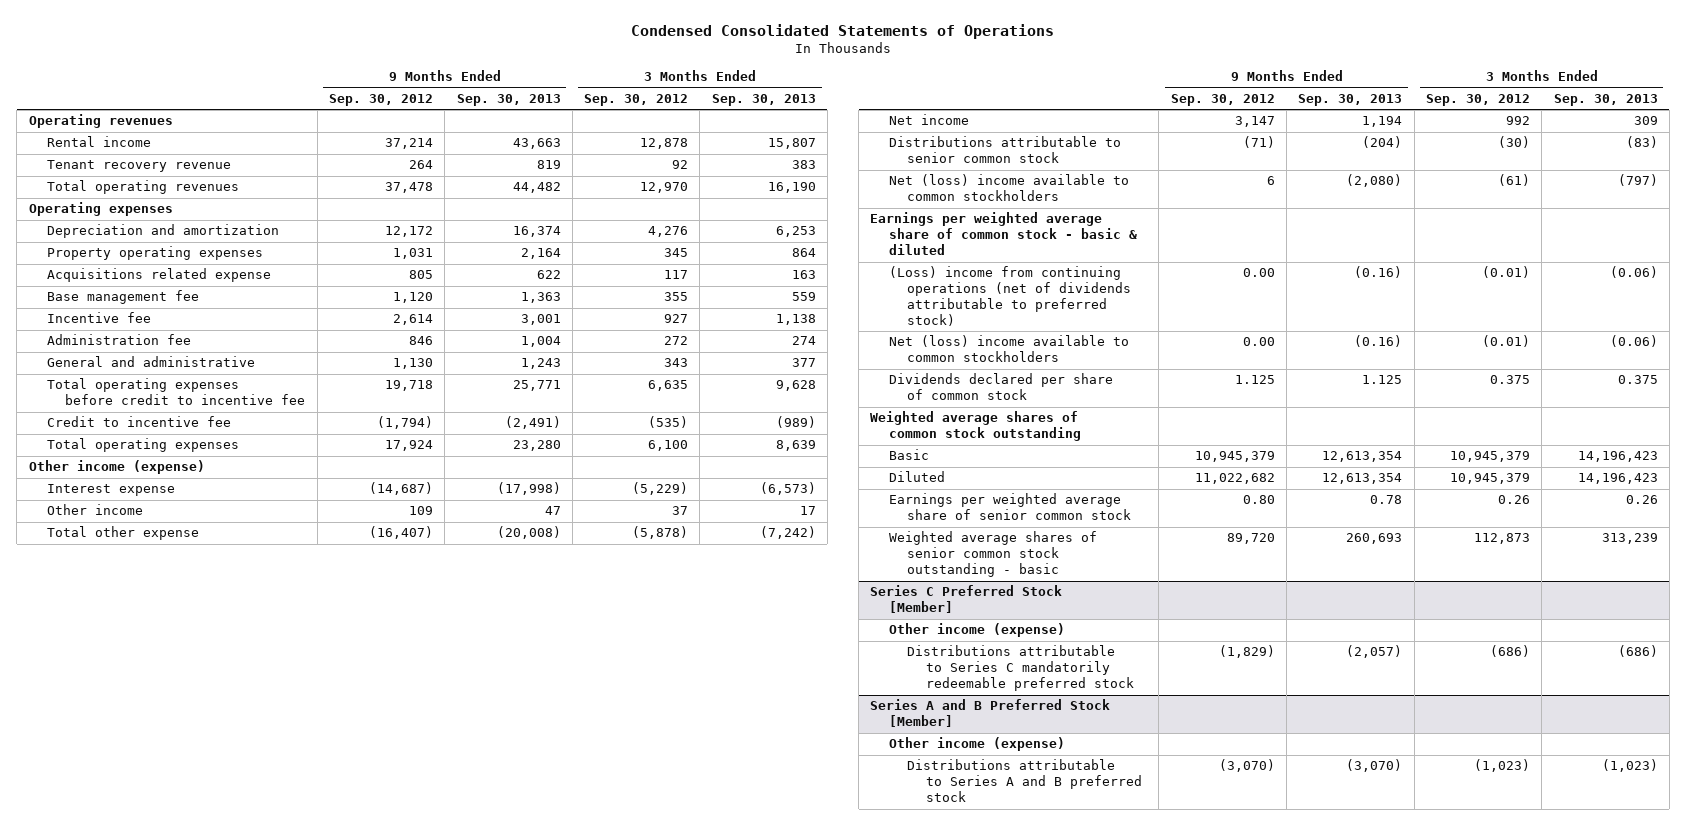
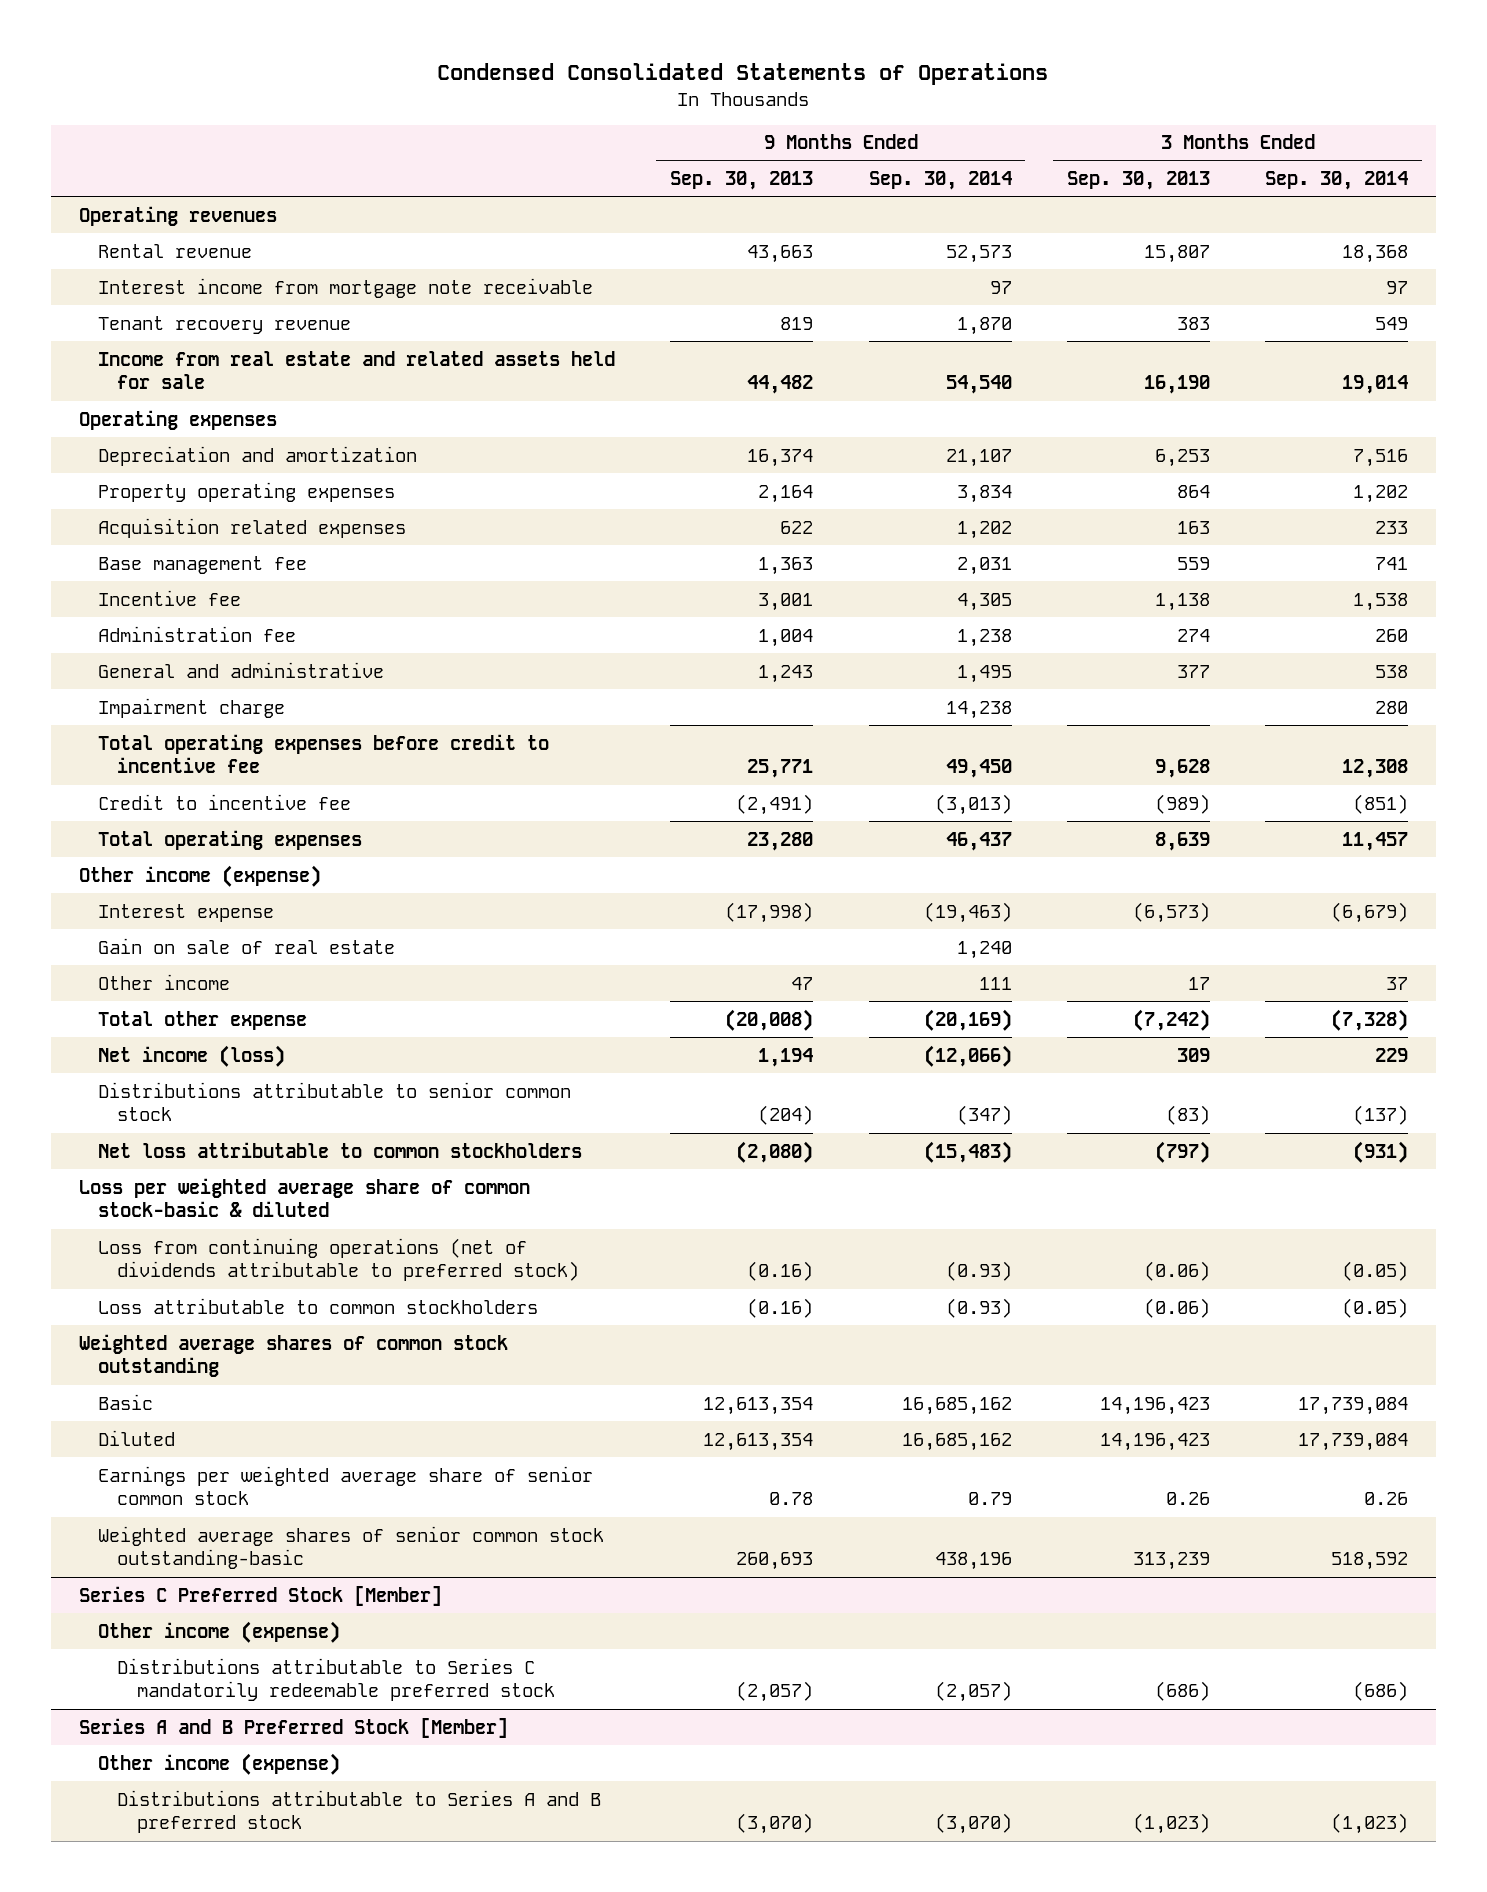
- | 9 Months Ended Sep. 30, 2012 | 9 Months Ended Sep. 30, 2013 | 3 Months Ended Sep. 30, 2012 | 3 Months Ended Sep. 30, 2013
+ | 9 Months Ended Sep. 30, 2013 | 9 Months Ended Sep. 30, 2014 | 3 Months Ended Sep. 30, 2013 | 3 Months Ended Sep. 30, 2014
- Rental income | 37,214 | 43,663 | 12,878 | 15,807
+ Rental revenue | 43,663 | 52,573 | 15,807 | 18,368
+ Interest income from mortgage note receivable | | 97 | | 97
- Total operating revenues | 37,478 | 44,482 | 12,970 | 16,190
+ Income from real estate and related assets held for sale | 44,482 | 54,540 | 16,190 | 19,014
- Acquisitions related expense | 805 | 622 | 117 | 163
+ Acquisition related expenses | 622 | 1,202 | 163 | 233
+ Impairment charge | | 14,238 | | 280
+ Gain on sale of real estate | | 1,240 | |
- Net income | 3,147 | 1,194 | 992 | 309
+ Net income (loss) | 1,194 | (12,066) | 309 | 229
- Net (loss) income available to common stockholders | 6 | (2,080) | (61) | (797)
- Earnings per weighted average share of common stock - basic & diluted
- (Loss) income from continuing operations (net of dividends attributable to preferred stock) | 0.00 | (0.16) | (0.01) | (0.06)
- Net (loss) income available to common stockholders | 0.00 | (0.16) | (0.01) | (0.06)
- Dividends declared per share of common stock | 1.125 | 1.125 | 0.375 | 0.375
+ Net loss attributable to common stockholders | (2,080) | (15,483) | (797) | (931)
+ Loss per weighted average share of common stock-basic & diluted
+ Loss from continuing operations (net of dividends attributable to preferred stock) | (0.16) | (0.93) | (0.06) | (0.05)
+ Loss attributable to common stockholders | (0.16) | (0.93) | (0.06) | (0.05)
- Weighted average shares of senior common stock outstanding - basic | 89,720 | 260,693 | 112,873 | 313,239
+ Weighted average shares of senior common stock outstanding-basic | 260,693 | 438,196 | 313,239 | 518,592

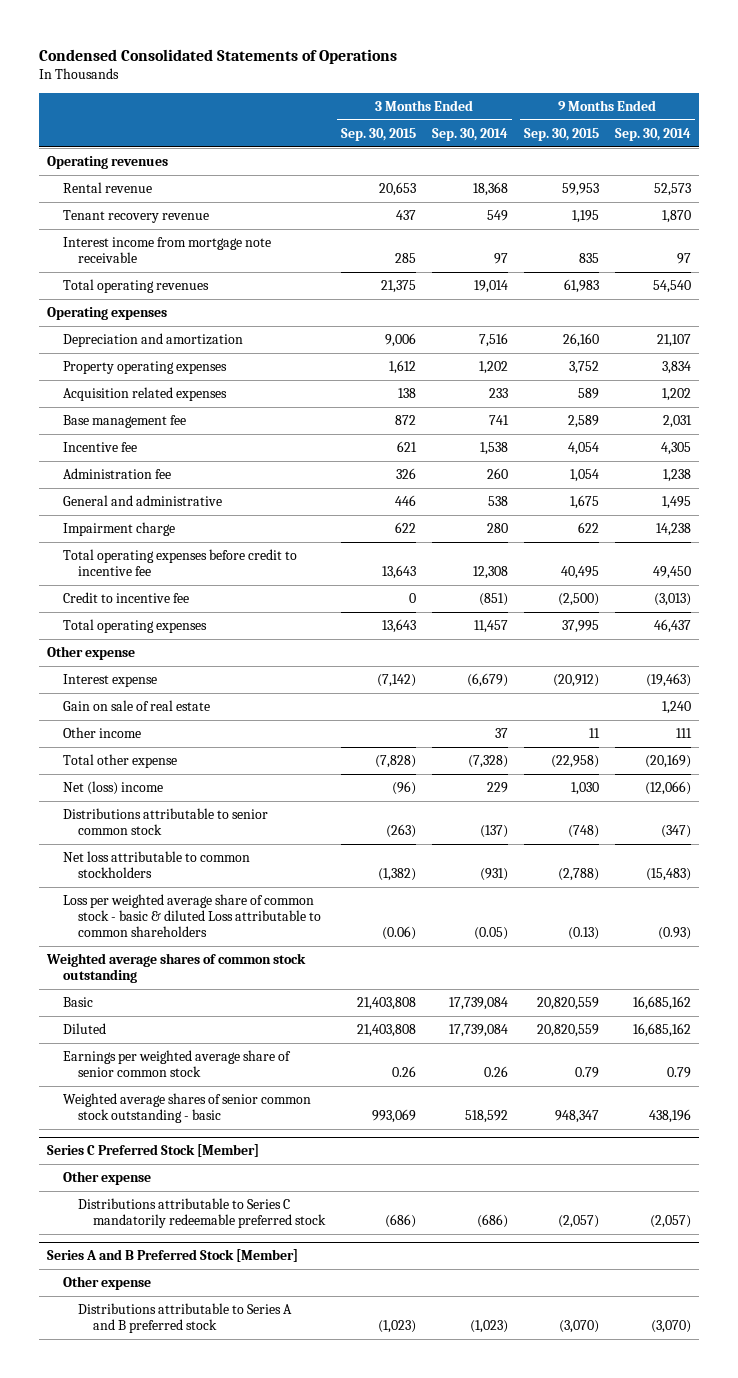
- | 9 Months Ended Sep. 30, 2013 | 9 Months Ended Sep. 30, 2014 | 3 Months Ended Sep. 30, 2013 | 3 Months Ended Sep. 30, 2014
+ | 3 Months Ended Sep. 30, 2015 | 3 Months Ended Sep. 30, 2014 | 9 Months Ended Sep. 30, 2015 | 9 Months Ended Sep. 30, 2014
- Income from real estate and related assets held for sale | 44,482 | 54,540 | 16,190 | 19,014
moved down: Interest income from mortgage note receivable | 285 | 97 | 835 | 97
+ Total operating revenues | 21,375 | 19,014 | 61,983 | 54,540
- Other income (expense)
+ Other expense
- Net income (loss) | 1,194 | (12,066) | 309 | 229
+ Net (loss) income | (96) | 229 | 1,030 | (12,066)
- Loss per weighted average share of common stock-basic & diluted
- Loss from continuing operations (net of dividends attributable to preferred stock) | (0.16) | (0.93) | (0.06) | (0.05)
- Loss attributable to common stockholders | (0.16) | (0.93) | (0.06) | (0.05)
+ Loss per weighted average share of common stock - basic & diluted Loss attributable to common shareholders | (0.06) | (0.05) | (0.13) | (0.93)
- Weighted average shares of senior common stock outstanding-basic | 260,693 | 438,196 | 313,239 | 518,592
+ Weighted average shares of senior common stock outstanding - basic | 993,069 | 518,592 | 948,347 | 438,196
@ Series C Preferred Stock [Member]
- Other income (expense)
+ Other expense
@ Series A and B Preferred Stock [Member]
- Other income (expense)
+ Other expense

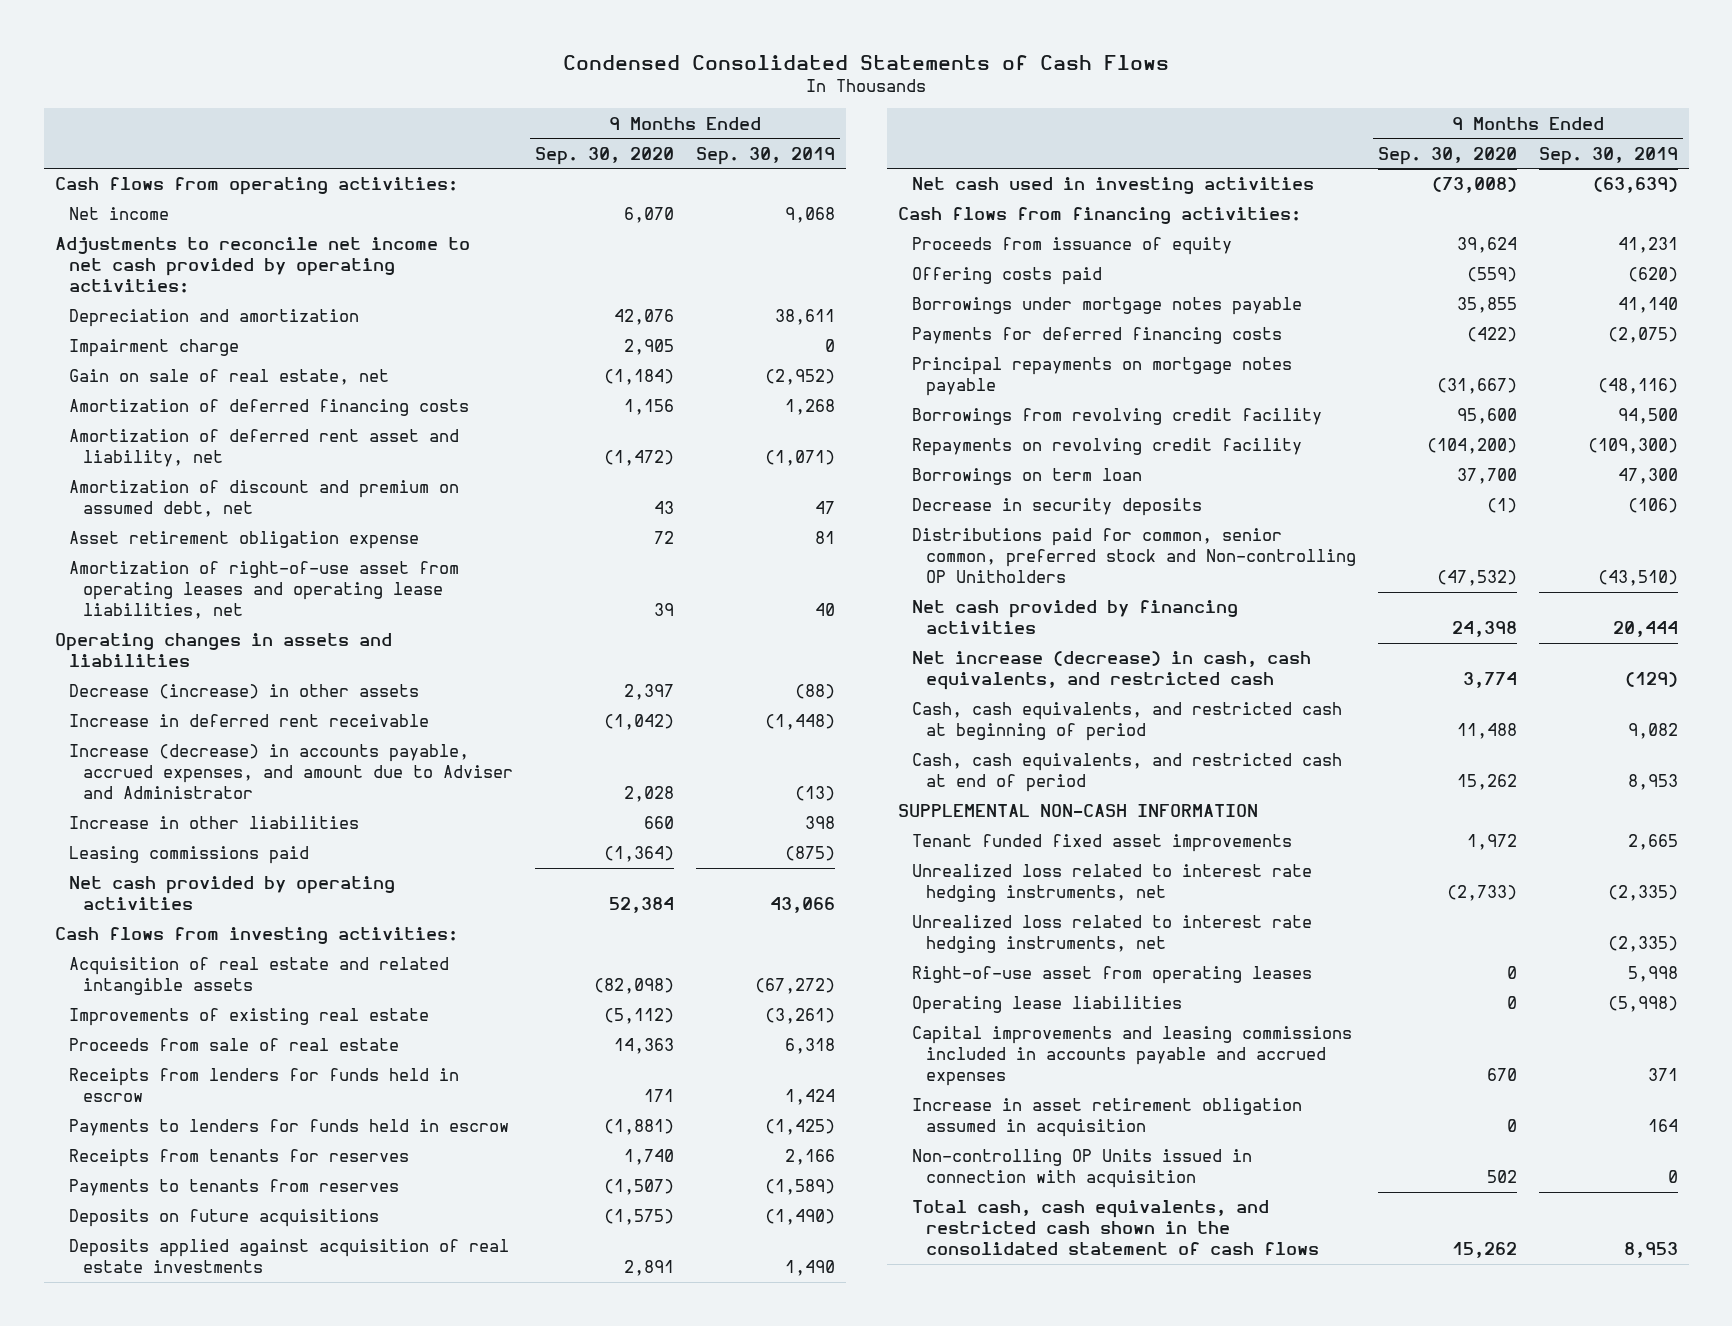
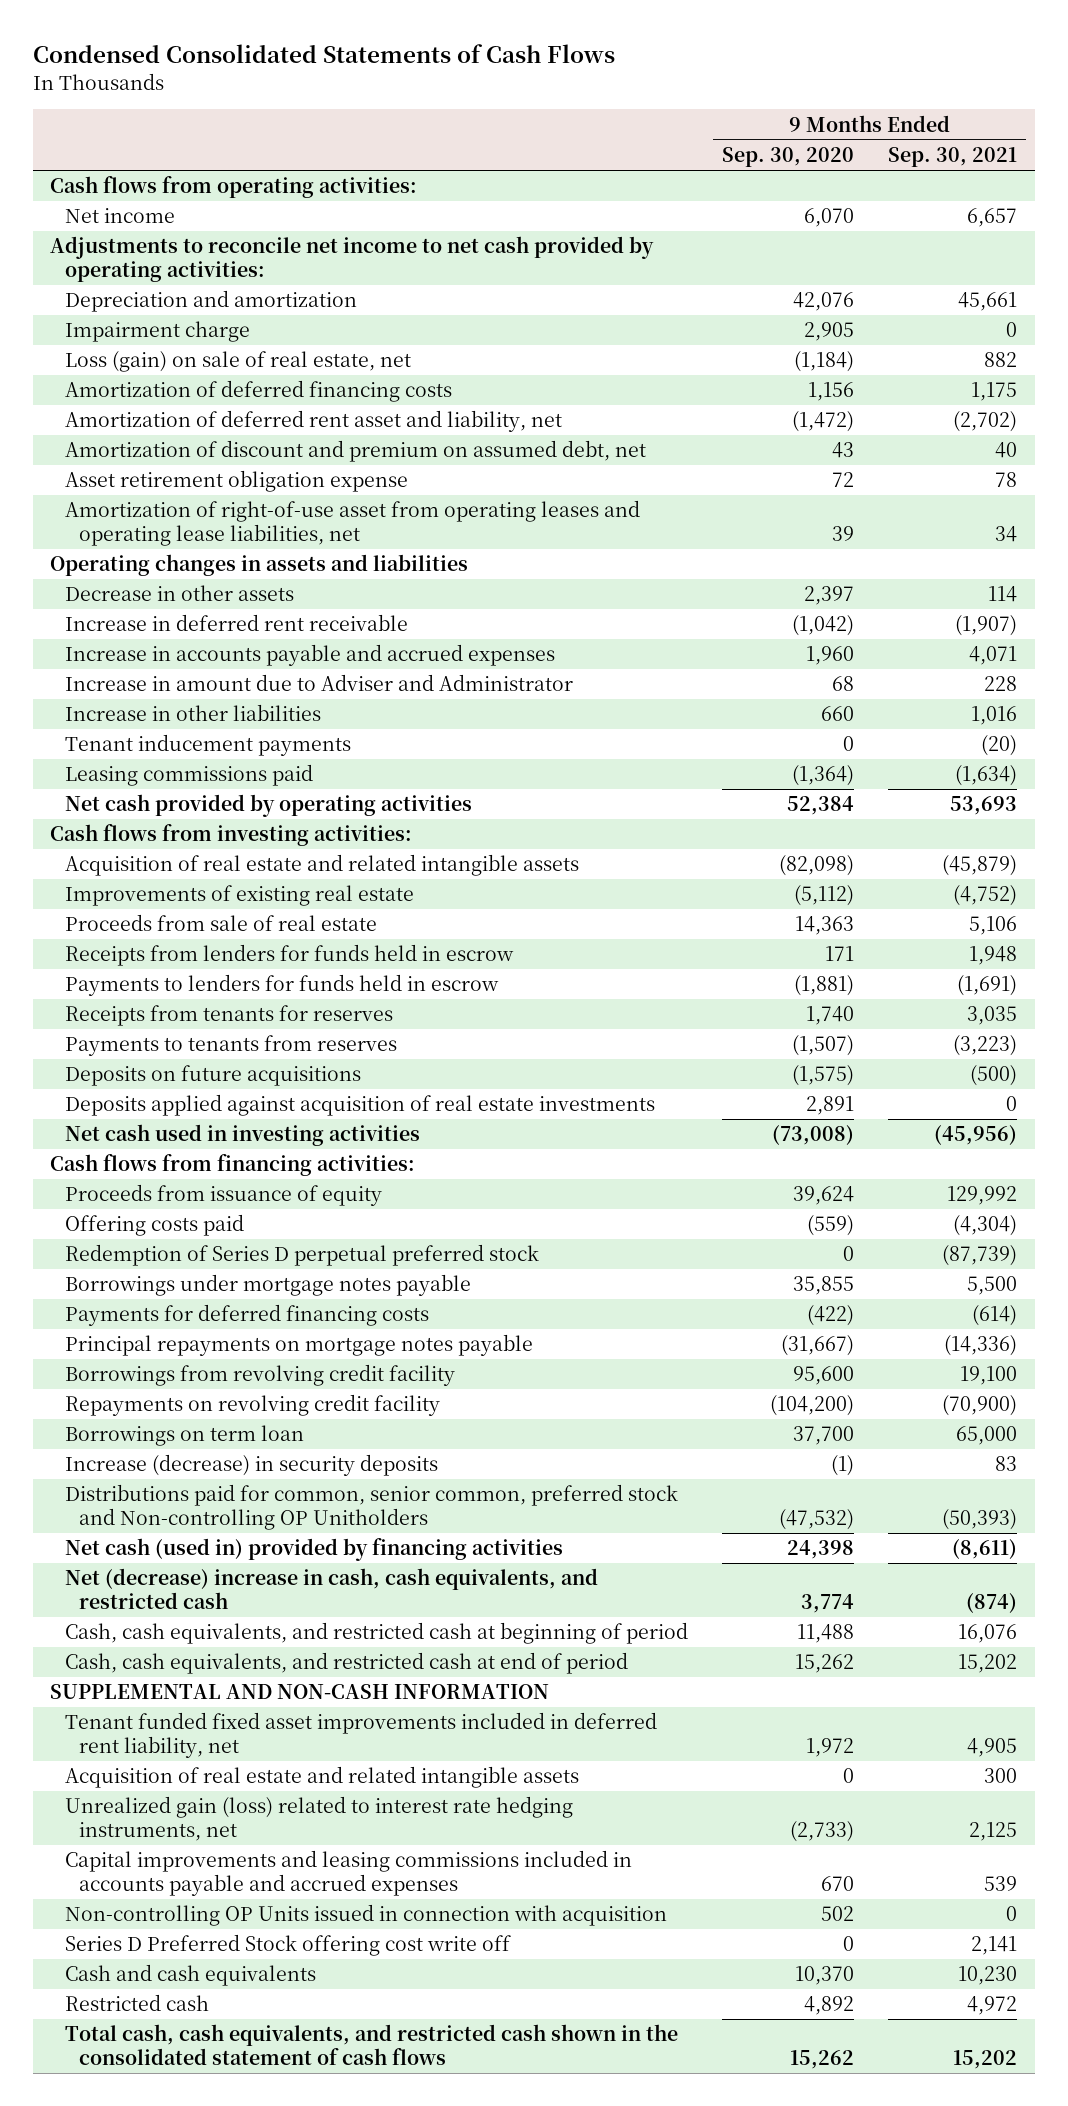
- | 9 Months Ended Sep. 30, 2020 | 9 Months Ended Sep. 30, 2019
+ | 9 Months Ended Sep. 30, 2020 | 9 Months Ended Sep. 30, 2021
- Gain on sale of real estate, net | (1,184) | (2,952)
+ Loss (gain) on sale of real estate, net | (1,184) | 882
- Decrease (increase) in other assets | 2,397 | (88)
+ Decrease in other assets | 2,397 | 114
- Increase (decrease) in accounts payable, accrued expenses, and amount due to Adviser and Administrator | 2,028 | (13)
+ Increase in accounts payable and accrued expenses | 1,960 | 4,071
+ Increase in amount due to Adviser and Administrator | 68 | 228
+ Tenant inducement payments | 0 | (20)
+ Redemption of Series D perpetual preferred stock | 0 | (87,739)
- Decrease in security deposits | (1) | (106)
+ Increase (decrease) in security deposits | (1) | 83
- Net cash provided by financing activities | 24,398 | 20,444
- Net increase (decrease) in cash, cash equivalents, and restricted cash | 3,774 | (129)
+ Net cash (used in) provided by financing activities | 24,398 | (8,611)
+ Net (decrease) increase in cash, cash equivalents, and restricted cash | 3,774 | (874)
- SUPPLEMENTAL NON-CASH INFORMATION
- Tenant funded fixed asset improvements | 1,972 | 2,665
- Unrealized loss related to interest rate hedging instruments, net | (2,733) | (2,335)
- Unrealized loss related to interest rate hedging instruments, net | | (2,335)
- Right-of-use asset from operating leases | 0 | 5,998
- Operating lease liabilities | 0 | (5,998)
+ SUPPLEMENTAL AND NON-CASH INFORMATION
+ Tenant funded fixed asset improvements included in deferred rent liability, net | 1,972 | 4,905
+ Acquisition of real estate and related intangible assets | 0 | 300
+ Unrealized gain (loss) related to interest rate hedging instruments, net | (2,733) | 2,125
- Increase in asset retirement obligation assumed in acquisition | 0 | 164
+ Series D Preferred Stock offering cost write off | 0 | 2,141
+ Cash and cash equivalents | 10,370 | 10,230
+ Restricted cash | 4,892 | 4,972

